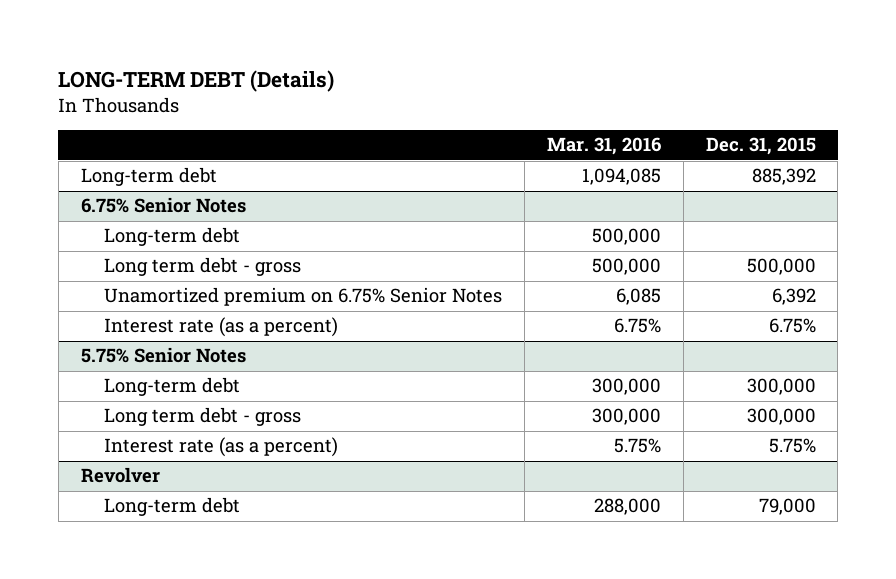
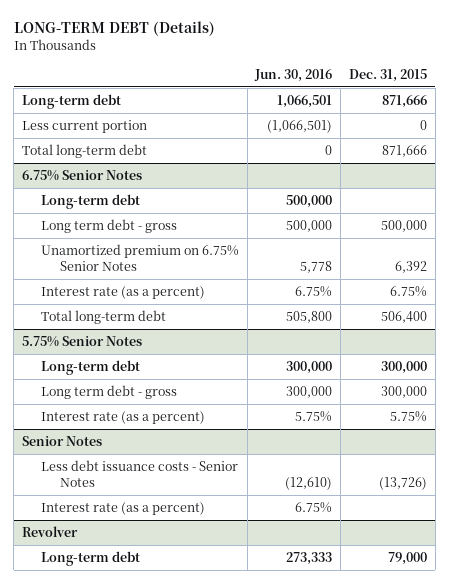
- | Mar. 31, 2016 | Dec. 31, 2015
+ | Jun. 30, 2016 | Dec. 31, 2015
- Long-term debt | 1,094,085 | 885,392
+ Long-term debt | 1,066,501 | 871,666
+ Less current portion | (1,066,501) | 0
+ Total long-term debt | 0 | 871,666
@ 6.75% Senior Notes
+ Total long-term debt | 505,800 | 506,400
+ Senior Notes
+ Less debt issuance costs - Senior Notes | (12,610) | (13,726)
+ Interest rate (as a percent) | 6.75% |

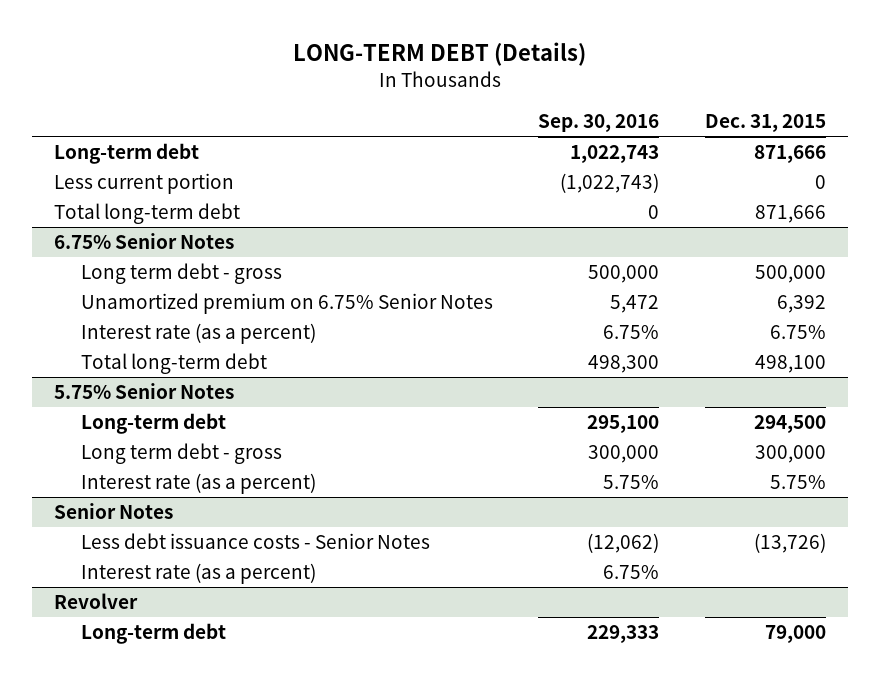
- | Jun. 30, 2016 | Dec. 31, 2015
+ | Sep. 30, 2016 | Dec. 31, 2015
@ 6.75% Senior Notes
- Long-term debt | 500,000 |
- Total long-term debt | 505,800 | 506,400
+ Total long-term debt | 498,300 | 498,100
@ 5.75% Senior Notes
- Long-term debt | 300,000 | 300,000
+ Long-term debt | 295,100 | 294,500

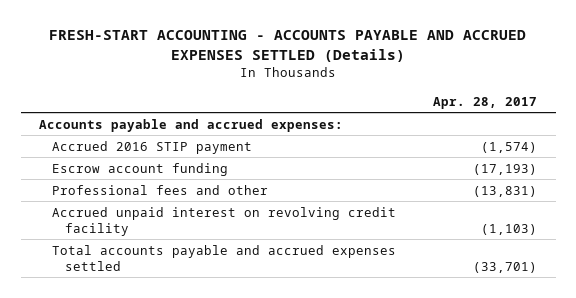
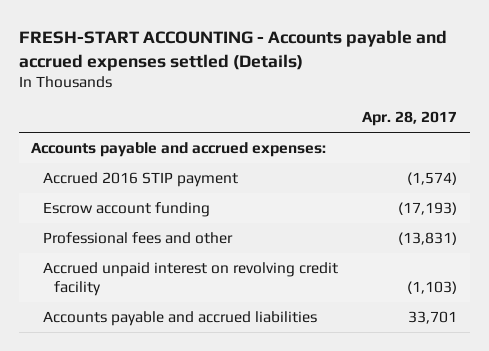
- FRESH-START ACCOUNTING - ACCOUNTS PAYABLE AND ACCRUED EXPENSES SETTLED (Details)
+ FRESH-START ACCOUNTING - Accounts payable and accrued expenses settled (Details)
- Total accounts payable and accrued expenses settled | (33,701)
+ Accounts payable and accrued liabilities | 33,701

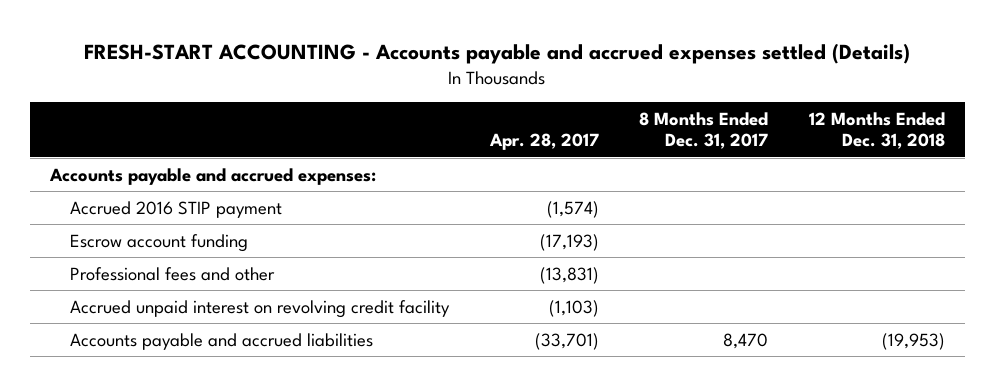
- | Apr. 28, 2017
+ | Apr. 28, 2017 | 8 Months Ended Dec. 31, 2017 | 12 Months Ended Dec. 31, 2018
- Accounts payable and accrued liabilities | 33,701
+ Accounts payable and accrued liabilities | (33,701) | 8,470 | (19,953)

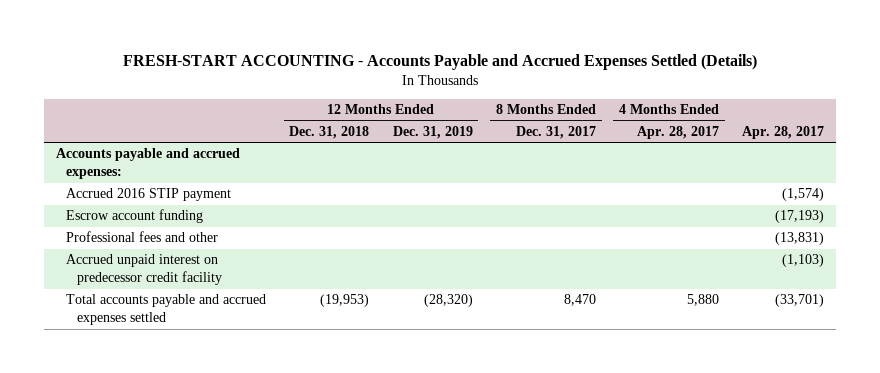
- FRESH-START ACCOUNTING - Accounts payable and accrued expenses settled (Details)
+ FRESH-START ACCOUNTING - Accounts Payable and Accrued Expenses Settled (Details)
- | Apr. 28, 2017 | 8 Months Ended Dec. 31, 2017 | 12 Months Ended Dec. 31, 2018
+ | 12 Months Ended Dec. 31, 2018 | 12 Months Ended Dec. 31, 2019 | 8 Months Ended Dec. 31, 2017 | 4 Months Ended Apr. 28, 2017 | Apr. 28, 2017
- Accrued unpaid interest on revolving credit facility | (1,103) | |
- Accounts payable and accrued liabilities | (33,701) | 8,470 | (19,953)
+ Accrued unpaid interest on predecessor credit facility | | | | | (1,103)
+ Total accounts payable and accrued expenses settled | (19,953) | (28,320) | 8,470 | 5,880 | (33,701)

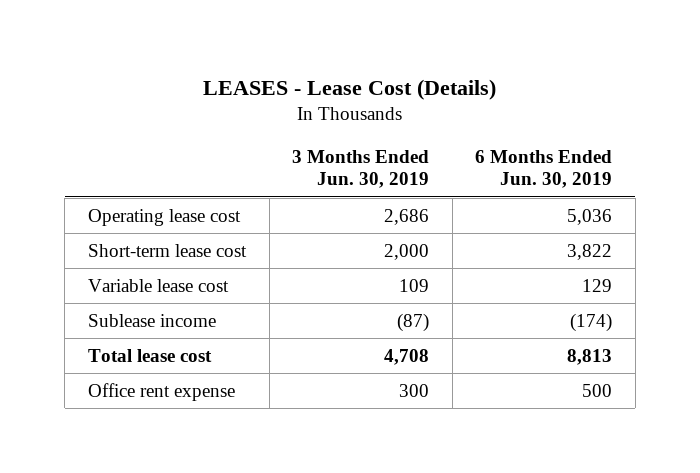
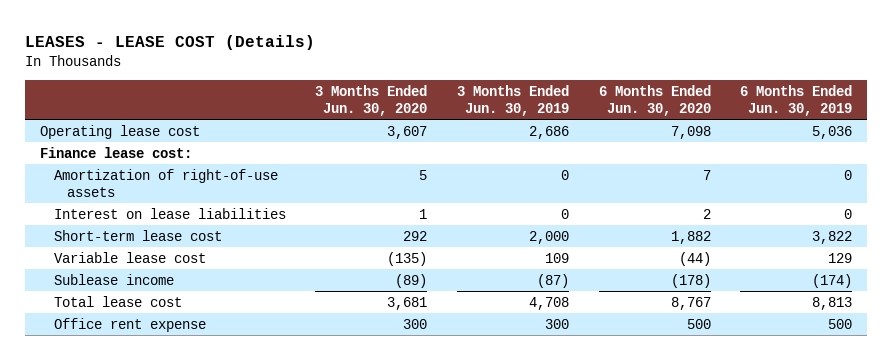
- LEASES - Lease Cost (Details)
+ LEASES - LEASE COST (Details)
- | 3 Months Ended Jun. 30, 2019 | 6 Months Ended Jun. 30, 2019
+ | 3 Months Ended Jun. 30, 2020 | 3 Months Ended Jun. 30, 2019 | 6 Months Ended Jun. 30, 2020 | 6 Months Ended Jun. 30, 2019
+ Finance lease cost:
+ Amortization of right-of-use assets | 5 | 0 | 7 | 0
+ Interest on lease liabilities | 1 | 0 | 2 | 0

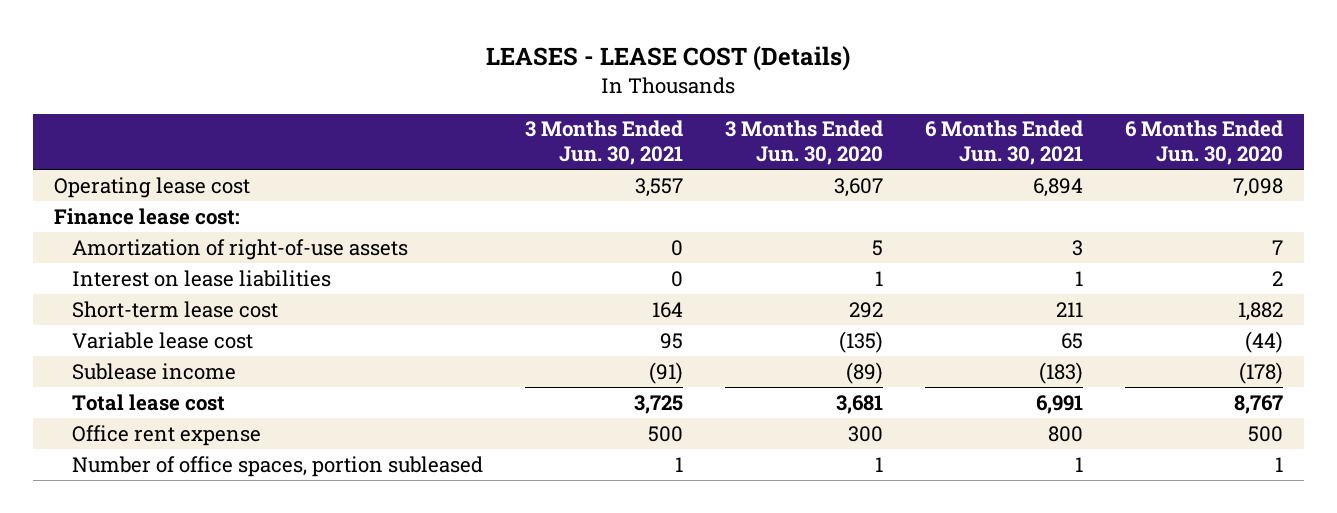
- | 3 Months Ended Jun. 30, 2020 | 3 Months Ended Jun. 30, 2019 | 6 Months Ended Jun. 30, 2020 | 6 Months Ended Jun. 30, 2019
+ | 3 Months Ended Jun. 30, 2021 | 3 Months Ended Jun. 30, 2020 | 6 Months Ended Jun. 30, 2021 | 6 Months Ended Jun. 30, 2020
+ Number of office spaces, portion subleased | 1 | 1 | 1 | 1

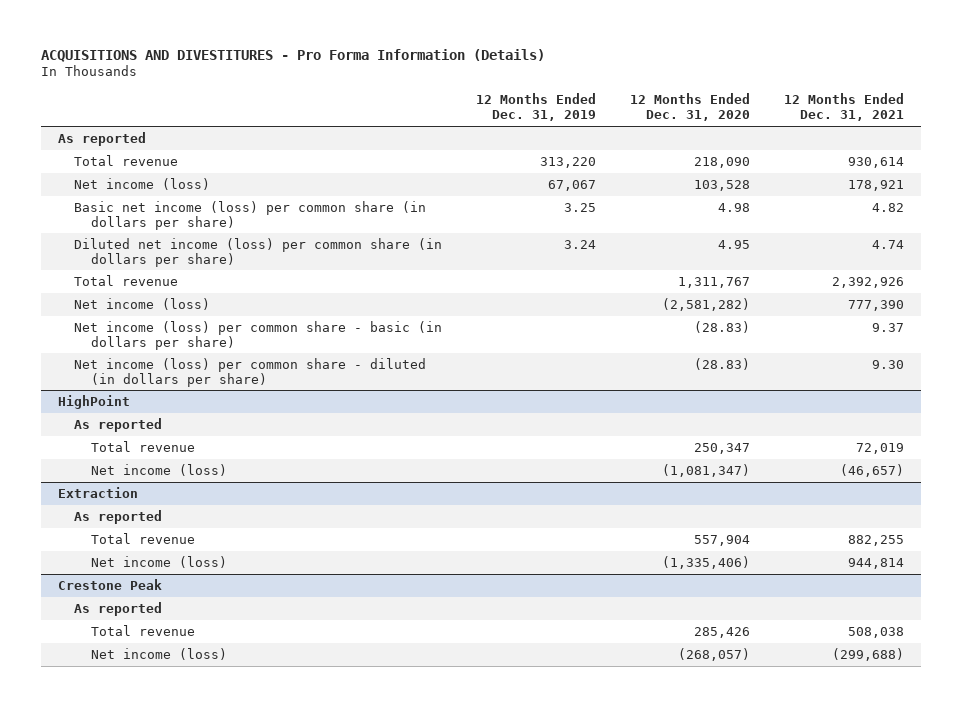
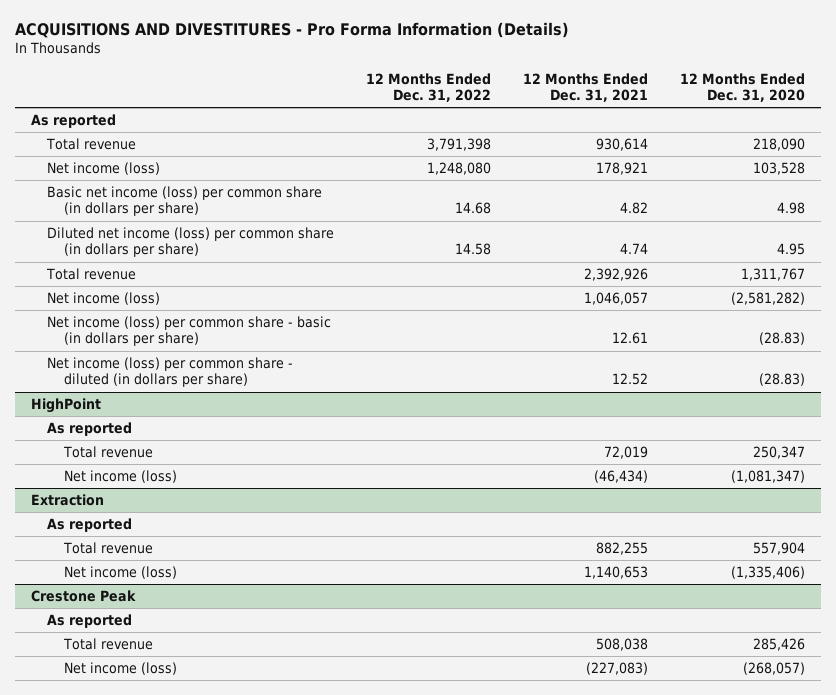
- | 12 Months Ended Dec. 31, 2019 | 12 Months Ended Dec. 31, 2020 | 12 Months Ended Dec. 31, 2021
+ | 12 Months Ended Dec. 31, 2022 | 12 Months Ended Dec. 31, 2021 | 12 Months Ended Dec. 31, 2020
- Net income (loss) | | (2,581,282) | 777,390
- Net income (loss) per common share - basic (in dollars per share) | | (28.83) | 9.37
- Net income (loss) per common share - diluted (in dollars per share) | | (28.83) | 9.30
+ Net income (loss) | | 1,046,057 | (2,581,282)
+ Net income (loss) per common share - basic (in dollars per share) | | 12.61 | (28.83)
+ Net income (loss) per common share - diluted (in dollars per share) | | 12.52 | (28.83)
@ HighPoint
- Net income (loss) | | (1,081,347) | (46,657)
+ Net income (loss) | | (46,434) | (1,081,347)
@ Extraction
- Net income (loss) | | (1,335,406) | 944,814
+ Net income (loss) | | 1,140,653 | (1,335,406)
@ Crestone Peak
- Net income (loss) | | (268,057) | (299,688)
+ Net income (loss) | | (227,083) | (268,057)

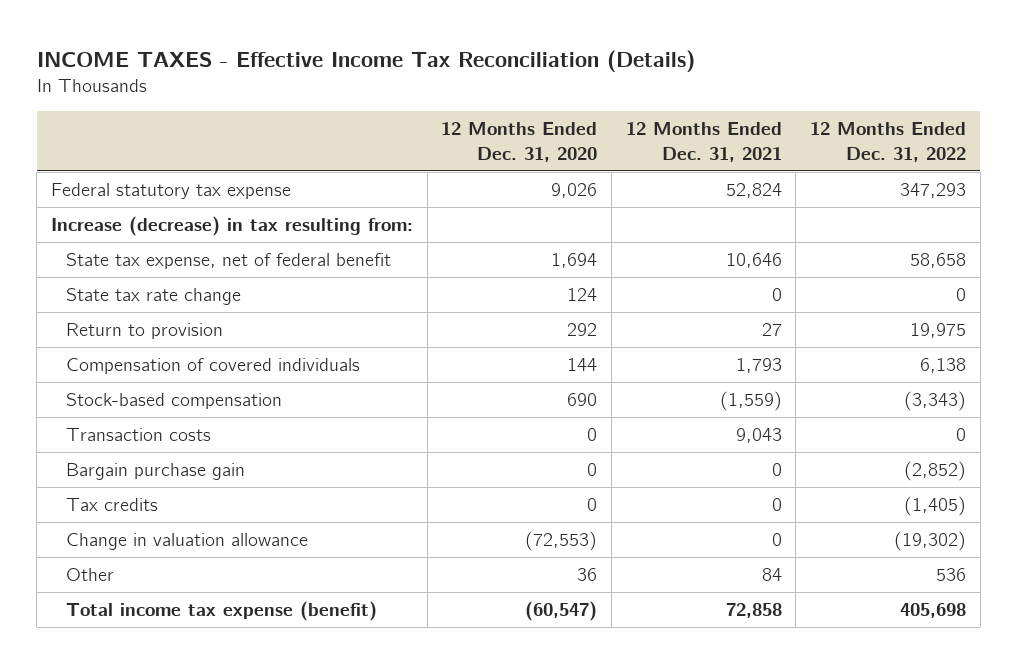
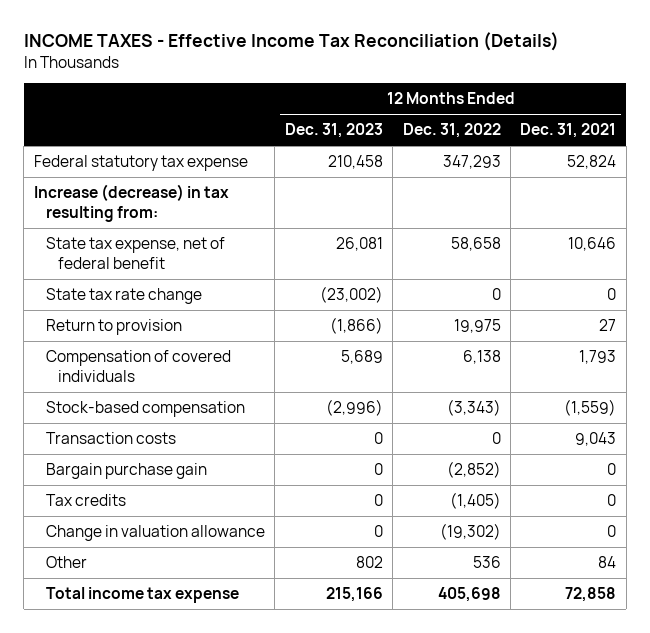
- | 12 Months Ended Dec. 31, 2020 | 12 Months Ended Dec. 31, 2021 | 12 Months Ended Dec. 31, 2022
+ | 12 Months Ended Dec. 31, 2023 | 12 Months Ended Dec. 31, 2022 | 12 Months Ended Dec. 31, 2021
- Total income tax expense (benefit) | (60,547) | 72,858 | 405,698
+ Total income tax expense | 215,166 | 405,698 | 72,858

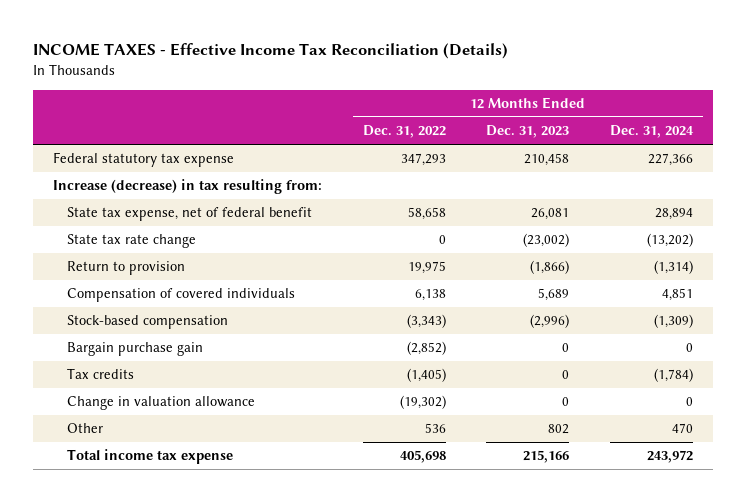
- | 12 Months Ended Dec. 31, 2023 | 12 Months Ended Dec. 31, 2022 | 12 Months Ended Dec. 31, 2021
+ | 12 Months Ended Dec. 31, 2022 | 12 Months Ended Dec. 31, 2023 | 12 Months Ended Dec. 31, 2024
- Transaction costs | 0 | 0 | 9,043

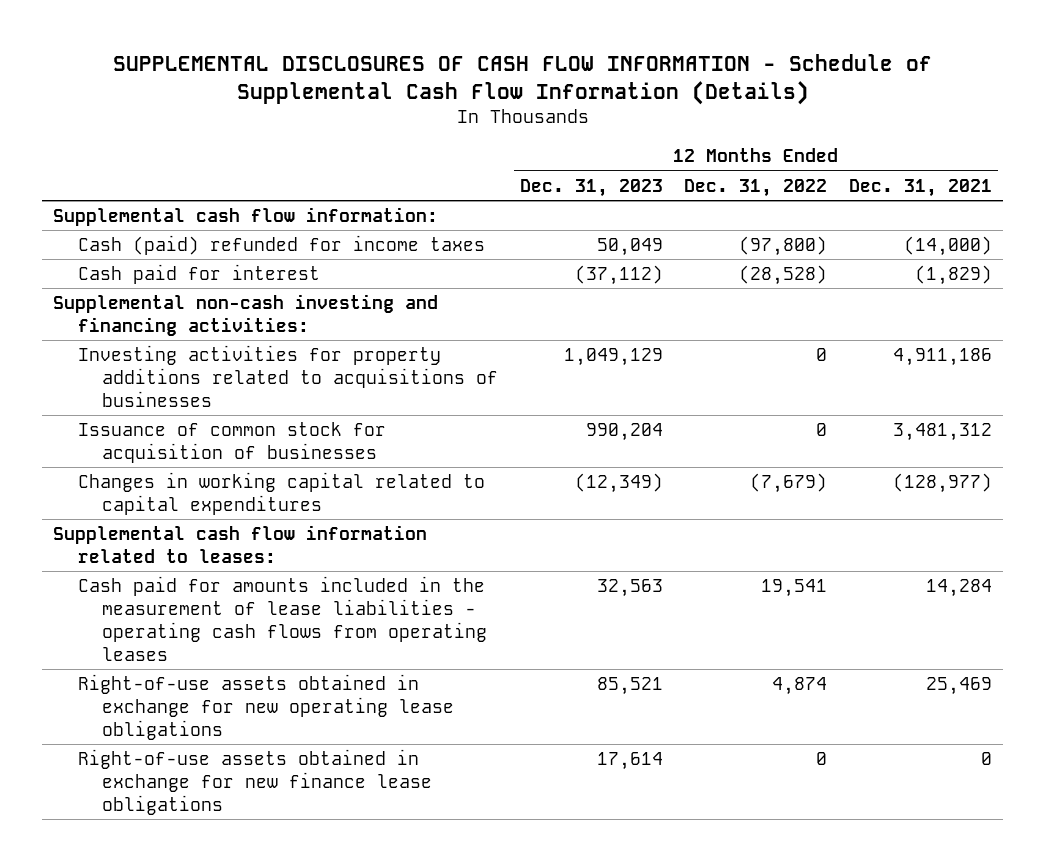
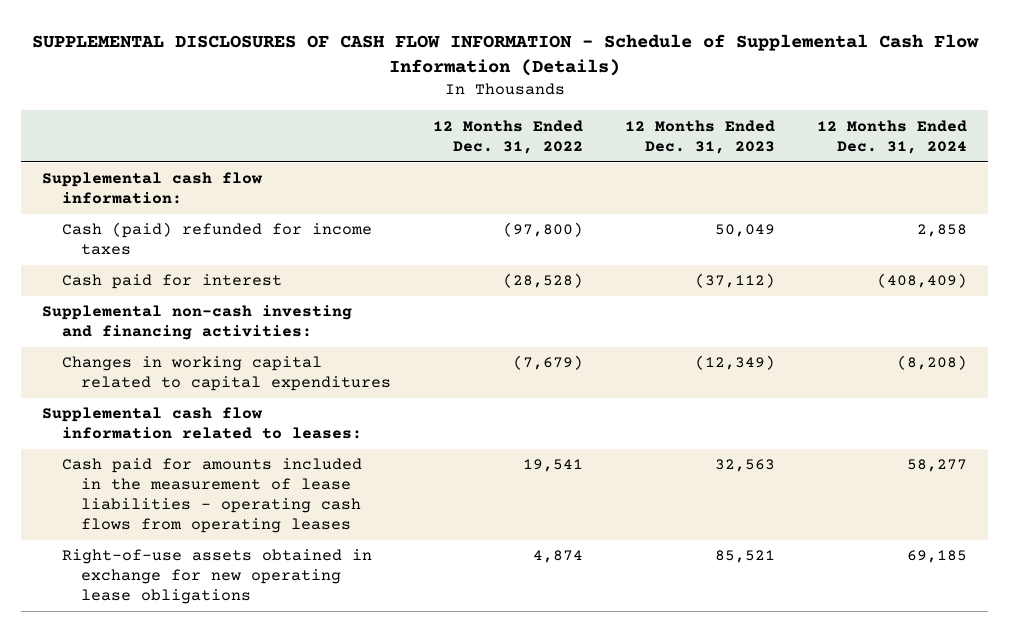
- | 12 Months Ended Dec. 31, 2023 | 12 Months Ended Dec. 31, 2022 | 12 Months Ended Dec. 31, 2021
+ | 12 Months Ended Dec. 31, 2022 | 12 Months Ended Dec. 31, 2023 | 12 Months Ended Dec. 31, 2024
- Investing activities for property additions related to acquisitions of businesses | 1,049,129 | 0 | 4,911,186
- Issuance of common stock for acquisition of businesses | 990,204 | 0 | 3,481,312
- Right-of-use assets obtained in exchange for new finance lease obligations | 17,614 | 0 | 0

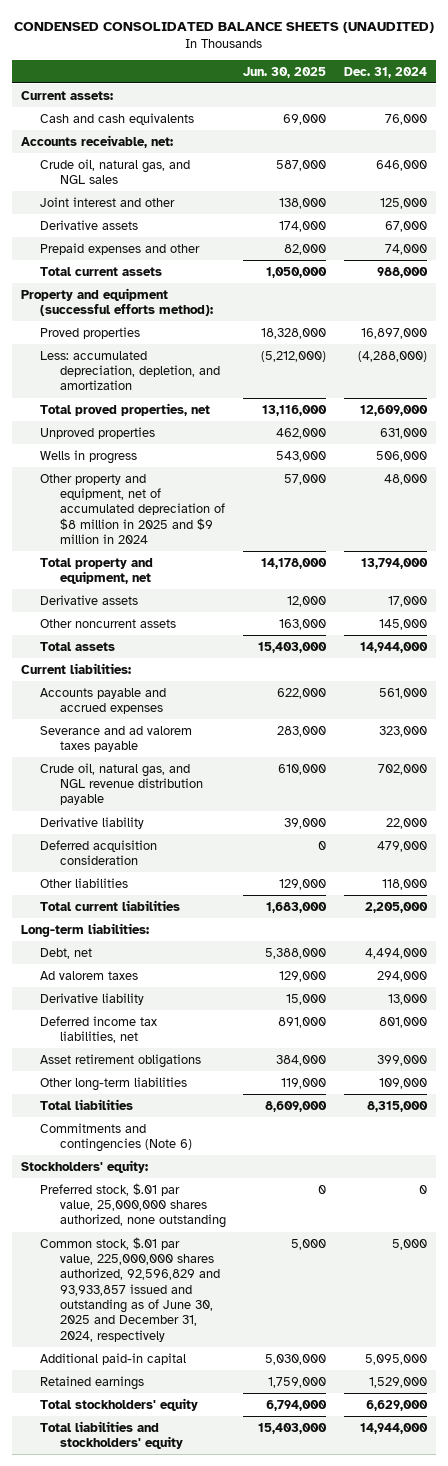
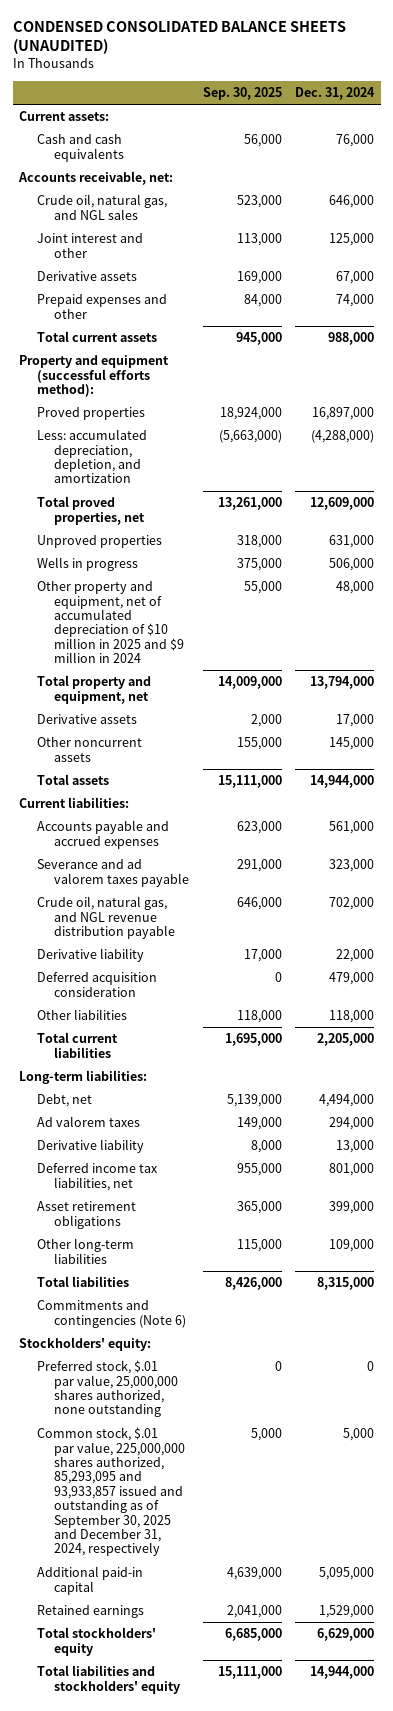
- | Jun. 30, 2025 | Dec. 31, 2024
+ | Sep. 30, 2025 | Dec. 31, 2024
- Other property and equipment, net of accumulated depreciation of $8 million in 2025 and $9 million in 2024 | 57,000 | 48,000
+ Other property and equipment, net of accumulated depreciation of $10 million in 2025 and $9 million in 2024 | 55,000 | 48,000
- Common stock, $.01 par value, 225,000,000 shares authorized, 92,596,829 and 93,933,857 issued and outstanding as of June 30, 2025 and December 31, 2024, respectively | 5,000 | 5,000
+ Common stock, $.01 par value, 225,000,000 shares authorized, 85,293,095 and 93,933,857 issued and outstanding as of September 30, 2025 and December 31, 2024, respectively | 5,000 | 5,000

